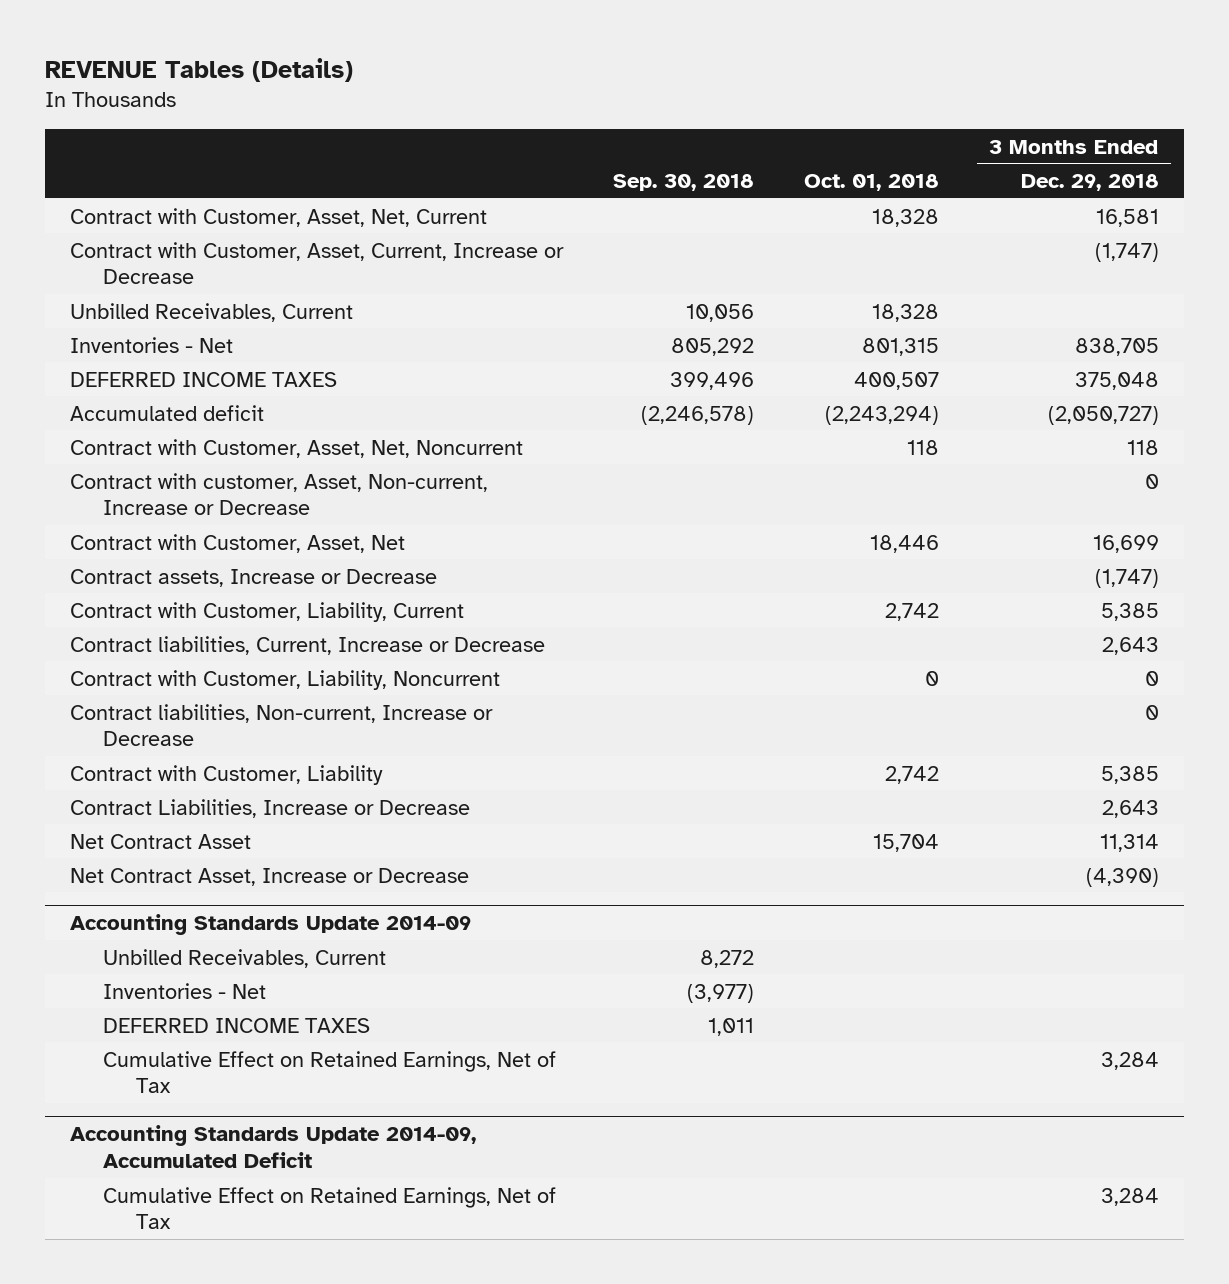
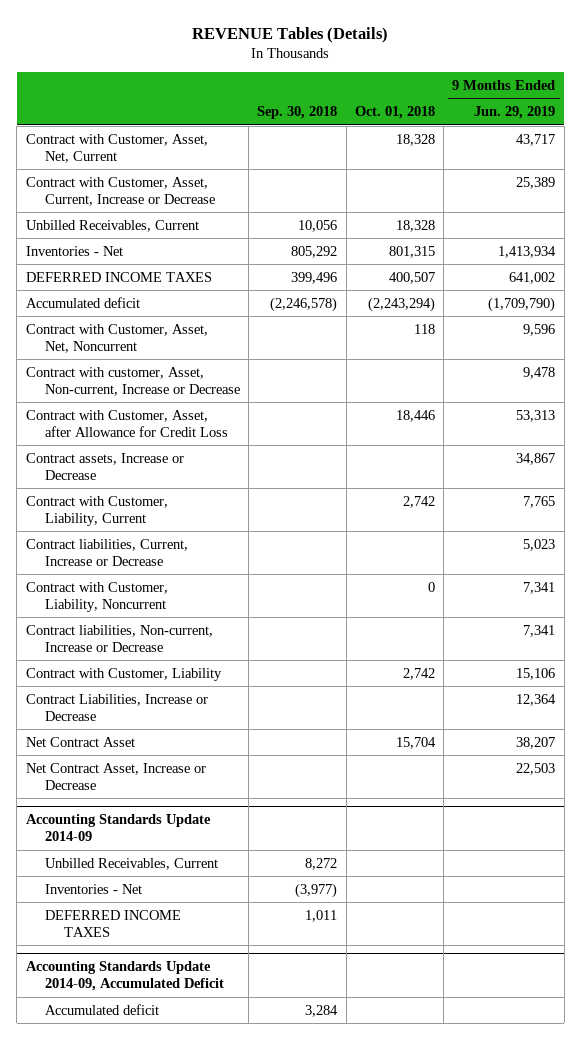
- | Sep. 30, 2018 | Oct. 01, 2018 | 3 Months Ended Dec. 29, 2018
+ | Sep. 30, 2018 | Oct. 01, 2018 | 9 Months Ended Jun. 29, 2019
- Contract with Customer, Asset, Net | | 18,446 | 16,699
+ Contract with Customer, Asset, after Allowance for Credit Loss | | 18,446 | 53,313
@ Accounting Standards Update 2014-09
- Cumulative Effect on Retained Earnings, Net of Tax | | | 3,284
@ Accounting Standards Update 2014-09, Accumulated Deficit
- Cumulative Effect on Retained Earnings, Net of Tax | | | 3,284
+ Accumulated deficit | 3,284 | |

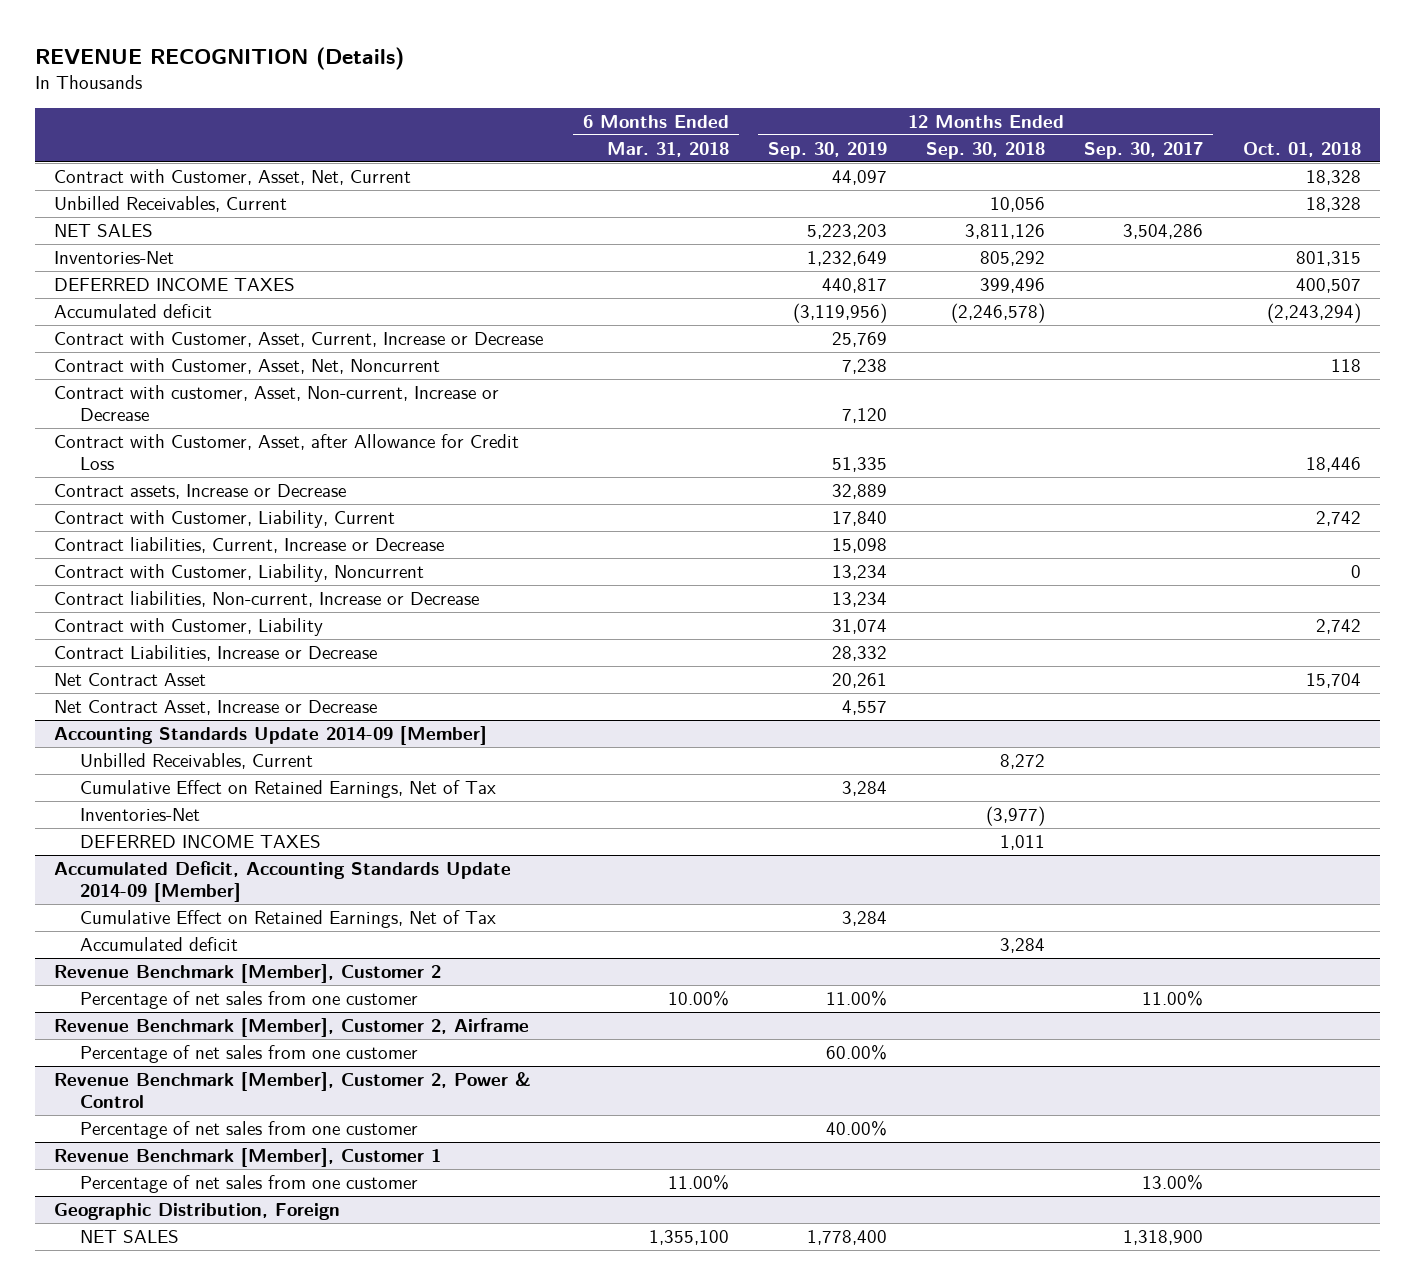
- REVENUE Tables (Details)
+ REVENUE RECOGNITION (Details)
- | Sep. 30, 2018 | Oct. 01, 2018 | 9 Months Ended Jun. 29, 2019
+ | 6 Months Ended Mar. 31, 2018 | 12 Months Ended Sep. 30, 2019 | 12 Months Ended Sep. 30, 2018 | 12 Months Ended Sep. 30, 2017 | Oct. 01, 2018
- Inventories - Net | 805,292 | 801,315 | 1,413,934
+ NET SALES | | 5,223,203 | 3,811,126 | 3,504,286 |
+ Inventories-Net | | 1,232,649 | 805,292 | | 801,315
moved down: Contract with Customer, Asset, Current, Increase or Decrease | | 25,769 | | |
- Accounting Standards Update 2014-09
+ Accounting Standards Update 2014-09 [Member]
- Inventories - Net | (3,977) | |
+ Cumulative Effect on Retained Earnings, Net of Tax | | 3,284 | | |
+ Inventories-Net | | | (3,977) | |
- Accounting Standards Update 2014-09, Accumulated Deficit
+ Accumulated Deficit, Accounting Standards Update 2014-09 [Member]
+ Cumulative Effect on Retained Earnings, Net of Tax | | 3,284 | | |
+ Revenue Benchmark [Member], Customer 2
+ Percentage of net sales from one customer | 10.00% | 11.00% | | 11.00% |
+ Revenue Benchmark [Member], Customer 2, Airframe
+ Percentage of net sales from one customer | | 60.00% | | |
+ Revenue Benchmark [Member], Customer 2, Power & Control
+ Percentage of net sales from one customer | | 40.00% | | |
+ Revenue Benchmark [Member], Customer 1
+ Percentage of net sales from one customer | 11.00% | | | 13.00% |
+ Geographic Distribution, Foreign
+ NET SALES | 1,355,100 | 1,778,400 | | 1,318,900 |

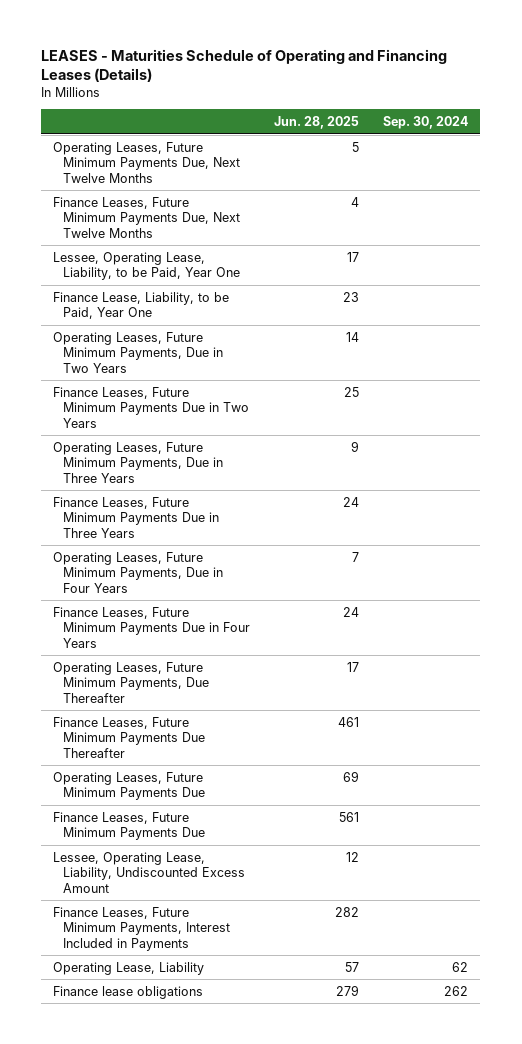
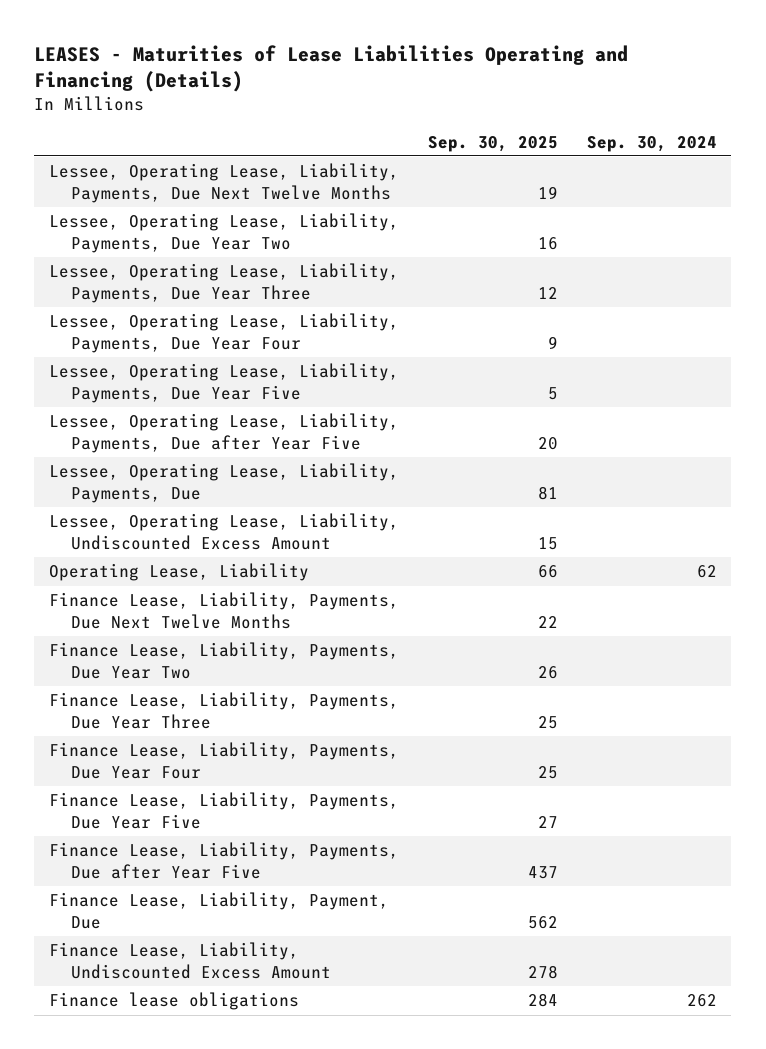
- LEASES - Maturities Schedule of Operating and Financing Leases (Details)
+ LEASES - Maturities of Lease Liabilities Operating and Financing (Details)
- | Jun. 28, 2025 | Sep. 30, 2024
+ | Sep. 30, 2025 | Sep. 30, 2024
- Operating Leases, Future Minimum Payments Due, Next Twelve Months | 5 |
- Finance Leases, Future Minimum Payments Due, Next Twelve Months | 4 |
- Lessee, Operating Lease, Liability, to be Paid, Year One | 17 |
- Finance Lease, Liability, to be Paid, Year One | 23 |
- Operating Leases, Future Minimum Payments, Due in Two Years | 14 |
- Finance Leases, Future Minimum Payments Due in Two Years | 25 |
- Operating Leases, Future Minimum Payments, Due in Three Years | 9 |
- Finance Leases, Future Minimum Payments Due in Three Years | 24 |
- Operating Leases, Future Minimum Payments, Due in Four Years | 7 |
- Finance Leases, Future Minimum Payments Due in Four Years | 24 |
- Operating Leases, Future Minimum Payments, Due Thereafter | 17 |
- Finance Leases, Future Minimum Payments Due Thereafter | 461 |
- Operating Leases, Future Minimum Payments Due | 69 |
- Finance Leases, Future Minimum Payments Due | 561 |
+ Lessee, Operating Lease, Liability, Payments, Due Next Twelve Months | 19 |
+ Lessee, Operating Lease, Liability, Payments, Due Year Two | 16 |
+ Lessee, Operating Lease, Liability, Payments, Due Year Three | 12 |
+ Lessee, Operating Lease, Liability, Payments, Due Year Four | 9 |
+ Lessee, Operating Lease, Liability, Payments, Due Year Five | 5 |
+ Lessee, Operating Lease, Liability, Payments, Due after Year Five | 20 |
+ Lessee, Operating Lease, Liability, Payments, Due | 81 |
- Finance Leases, Future Minimum Payments, Interest Included in Payments | 282 |
+ Finance Lease, Liability, Payments, Due Next Twelve Months | 22 |
+ Finance Lease, Liability, Payments, Due Year Two | 26 |
+ Finance Lease, Liability, Payments, Due Year Three | 25 |
+ Finance Lease, Liability, Payments, Due Year Four | 25 |
+ Finance Lease, Liability, Payments, Due Year Five | 27 |
+ Finance Lease, Liability, Payments, Due after Year Five | 437 |
+ Finance Lease, Liability, Payment, Due | 562 |
+ Finance Lease, Liability, Undiscounted Excess Amount | 278 |

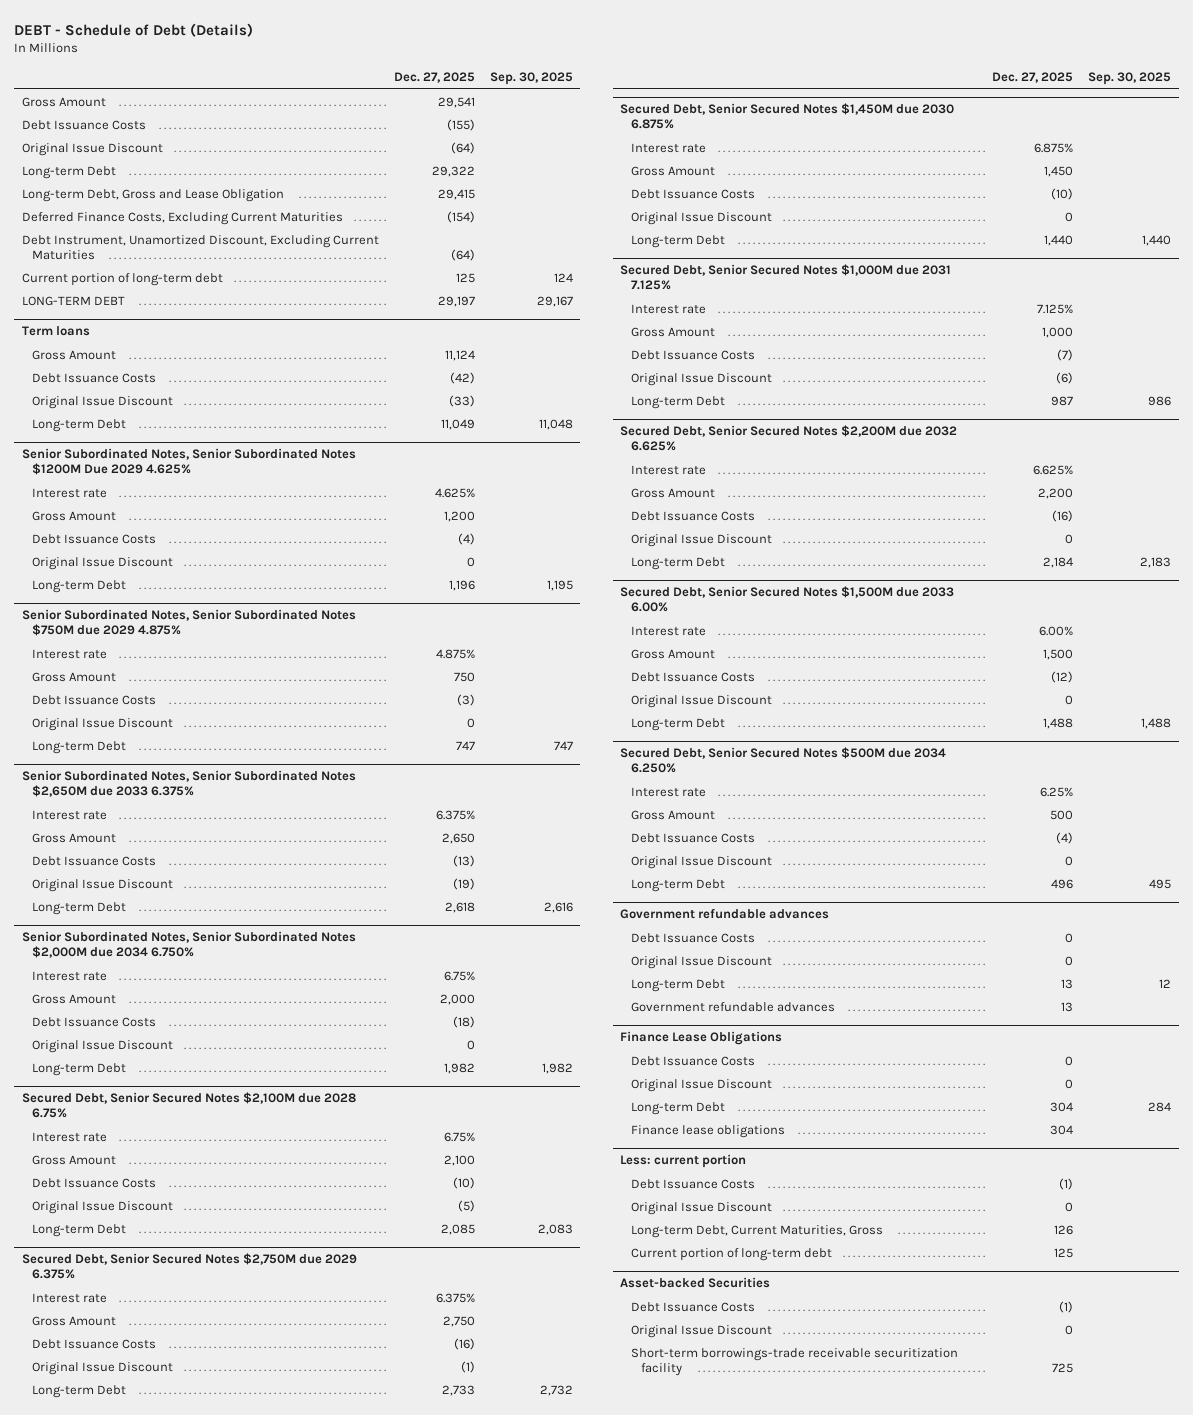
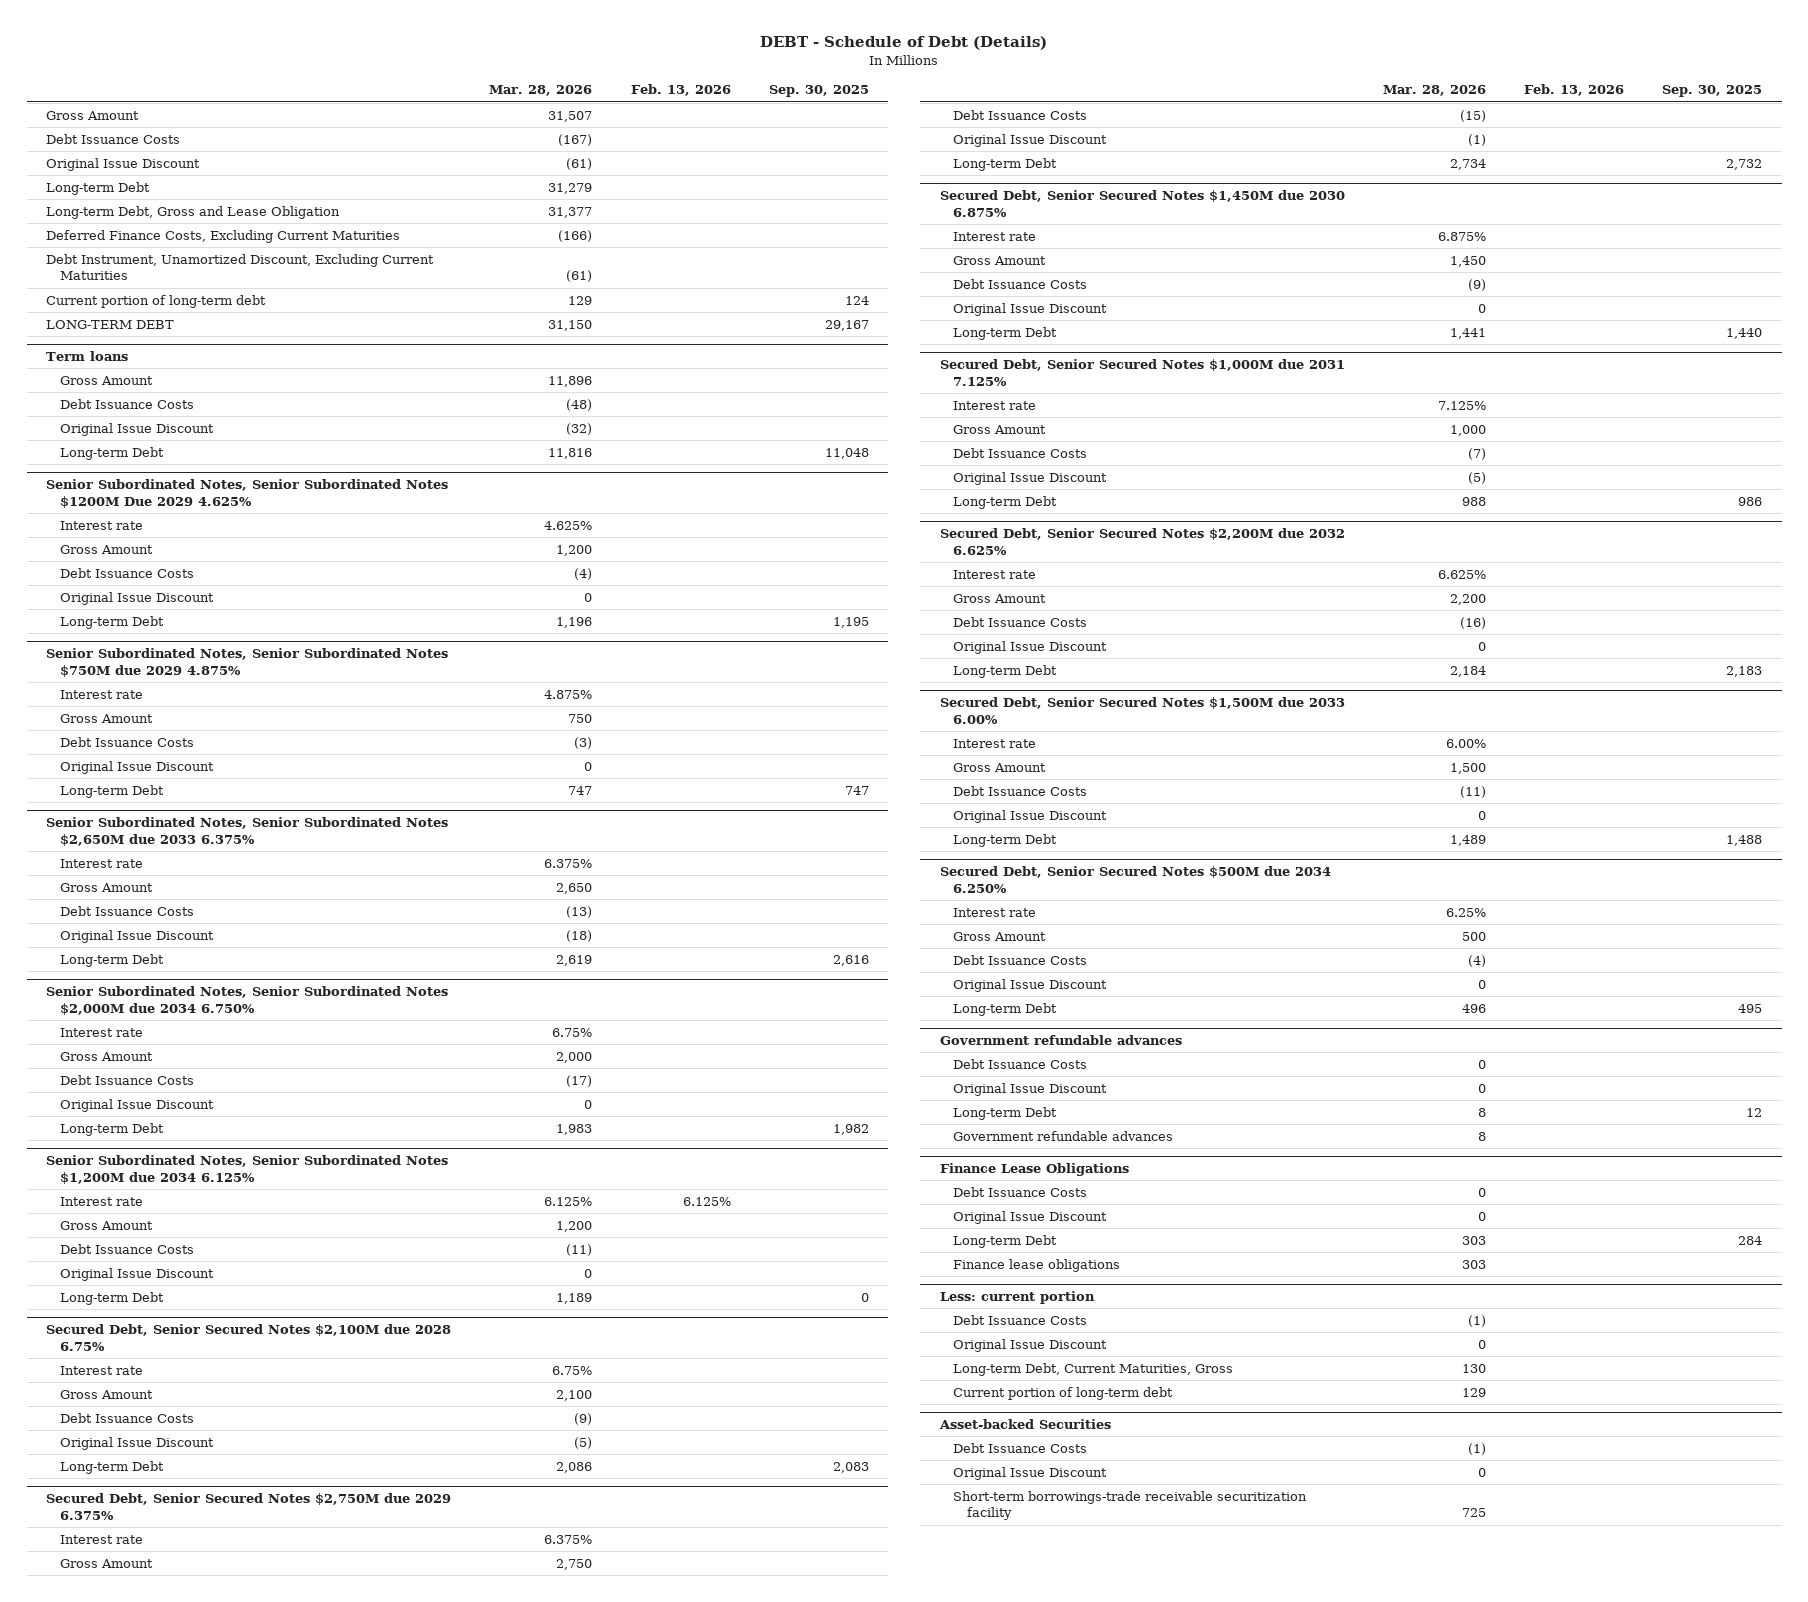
- | Dec. 27, 2025 | Sep. 30, 2025
+ | Mar. 28, 2026 | Feb. 13, 2026 | Sep. 30, 2025
+ Senior Subordinated Notes, Senior Subordinated Notes $1,200M due 2034 6.125%
+ Interest rate | 6.125% | 6.125% |
+ Gross Amount | 1,200 | |
+ Debt Issuance Costs | (11) | |
+ Original Issue Discount | 0 | |
+ Long-term Debt | 1,189 | | 0

